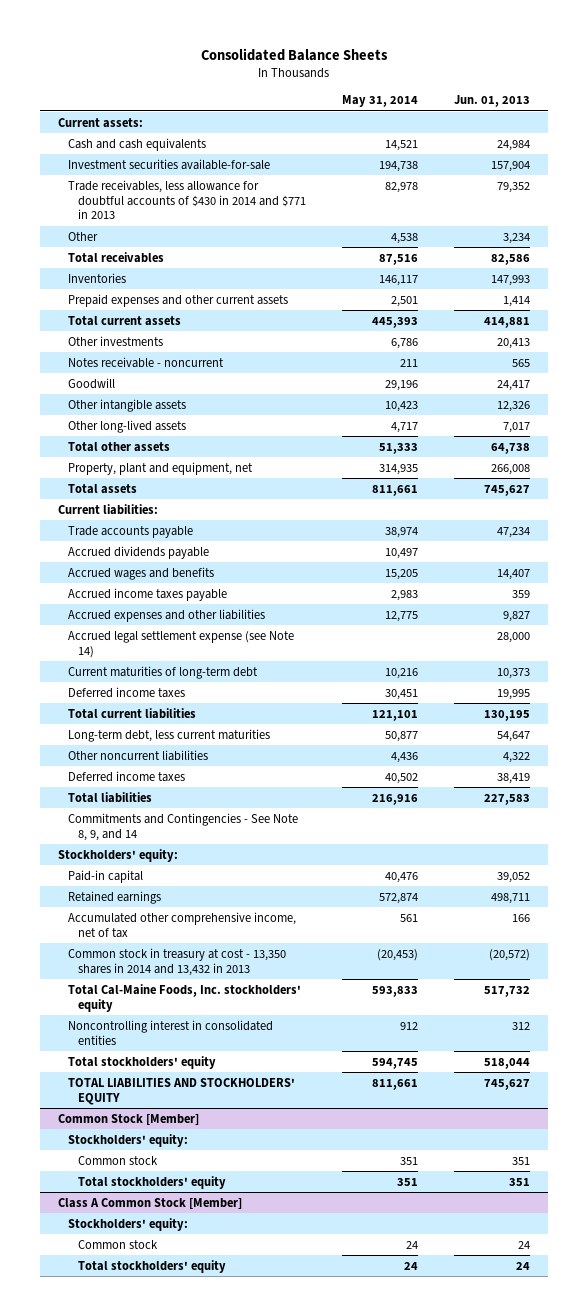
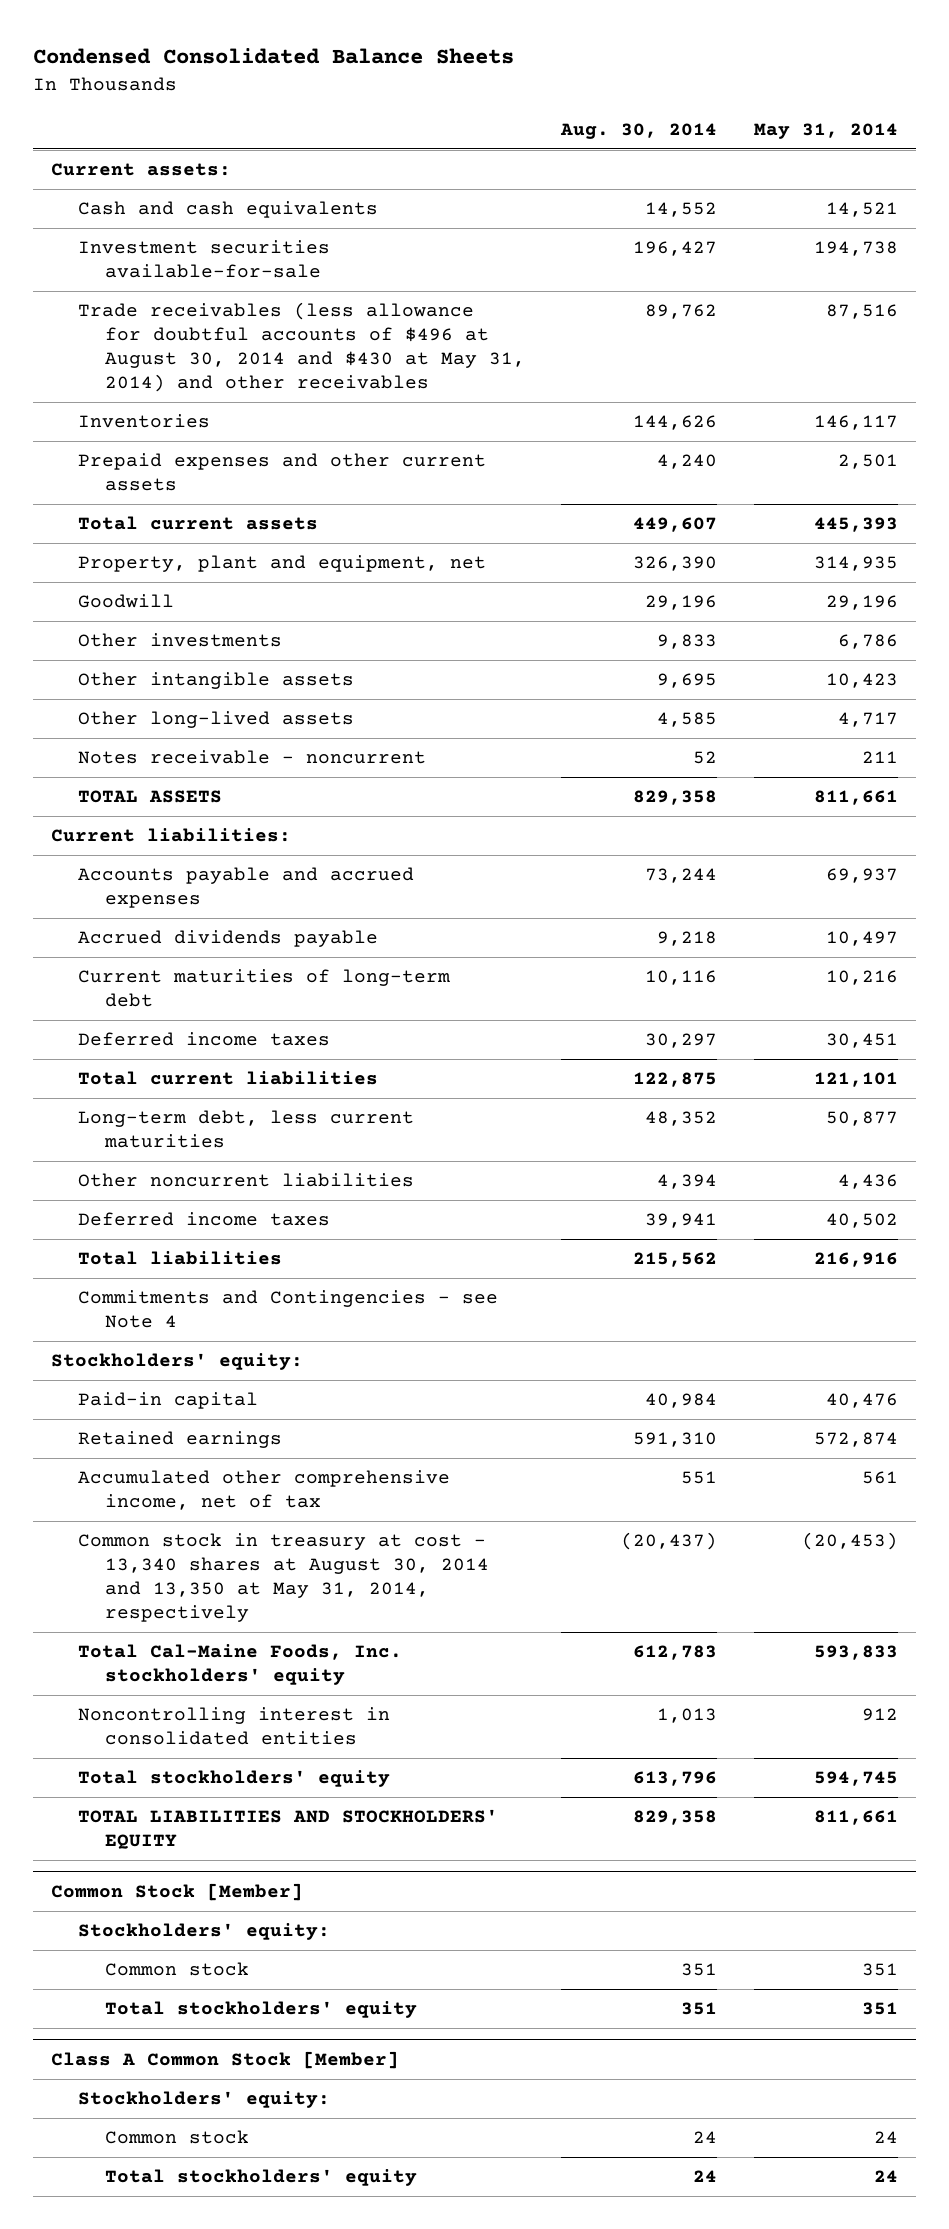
- Consolidated Balance Sheets
+ Condensed Consolidated Balance Sheets
- | May 31, 2014 | Jun. 01, 2013
+ | Aug. 30, 2014 | May 31, 2014
- Trade receivables, less allowance for doubtful accounts of $430 in 2014 and $771 in 2013 | 82,978 | 79,352
- Other | 4,538 | 3,234
- Total receivables | 87,516 | 82,586
+ Trade receivables (less allowance for doubtful accounts of $496 at August 30, 2014 and $430 at May 31, 2014) and other receivables | 89,762 | 87,516
moved up: Property, plant and equipment, net | 326,390 | 314,935
moved down: Other investments | 9,833 | 6,786
- Total other assets | 51,333 | 64,738
- Total assets | 811,661 | 745,627
moved down: Notes receivable - noncurrent | 52 | 211
+ TOTAL ASSETS | 829,358 | 811,661
- Trade accounts payable | 38,974 | 47,234
+ Accounts payable and accrued expenses | 73,244 | 69,937
- Accrued wages and benefits | 15,205 | 14,407
- Accrued income taxes payable | 2,983 | 359
- Accrued expenses and other liabilities | 12,775 | 9,827
- Accrued legal settlement expense (see Note 14) | | 28,000
- Commitments and Contingencies - See Note 8, 9, and 14
+ Commitments and Contingencies - see Note 4
- Common stock in treasury at cost - 13,350 shares in 2014 and 13,432 in 2013 | (20,453) | (20,572)
+ Common stock in treasury at cost - 13,340 shares at August 30, 2014 and 13,350 at May 31, 2014, respectively | (20,437) | (20,453)

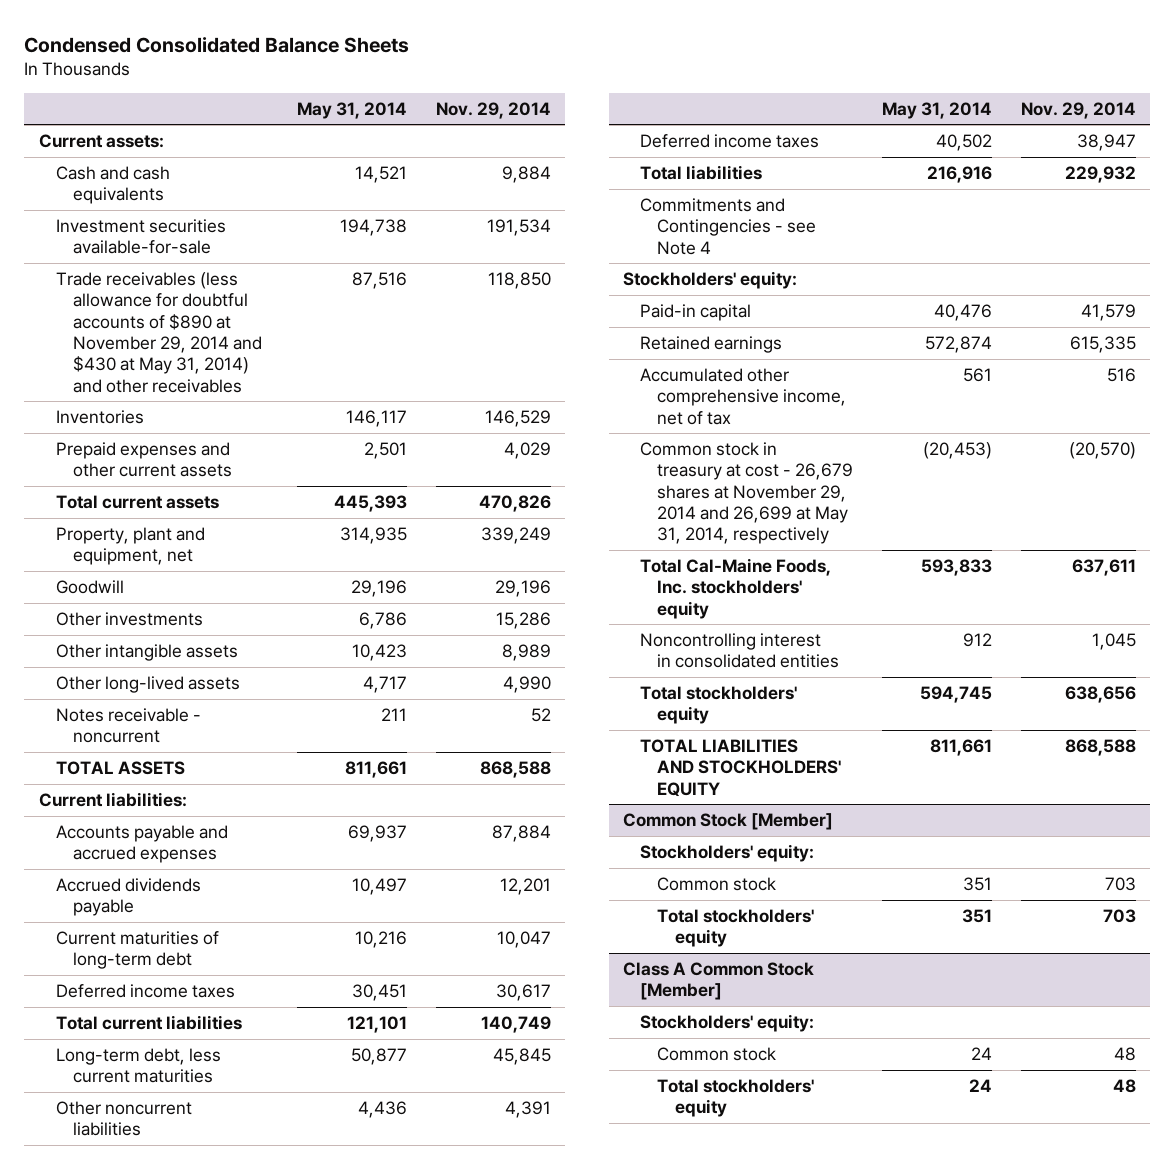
- | Aug. 30, 2014 | May 31, 2014
+ | May 31, 2014 | Nov. 29, 2014
- Trade receivables (less allowance for doubtful accounts of $496 at August 30, 2014 and $430 at May 31, 2014) and other receivables | 89,762 | 87,516
+ Trade receivables (less allowance for doubtful accounts of $890 at November 29, 2014 and $430 at May 31, 2014) and other receivables | 87,516 | 118,850
- Common stock in treasury at cost - 13,340 shares at August 30, 2014 and 13,350 at May 31, 2014, respectively | (20,437) | (20,453)
+ Common stock in treasury at cost - 26,679 shares at November 29, 2014 and 26,699 at May 31, 2014, respectively | (20,453) | (20,570)

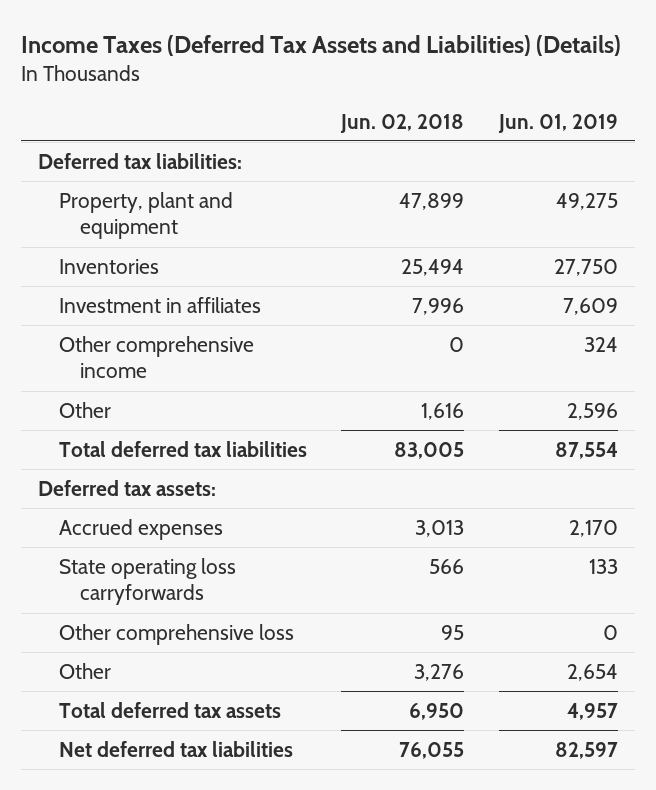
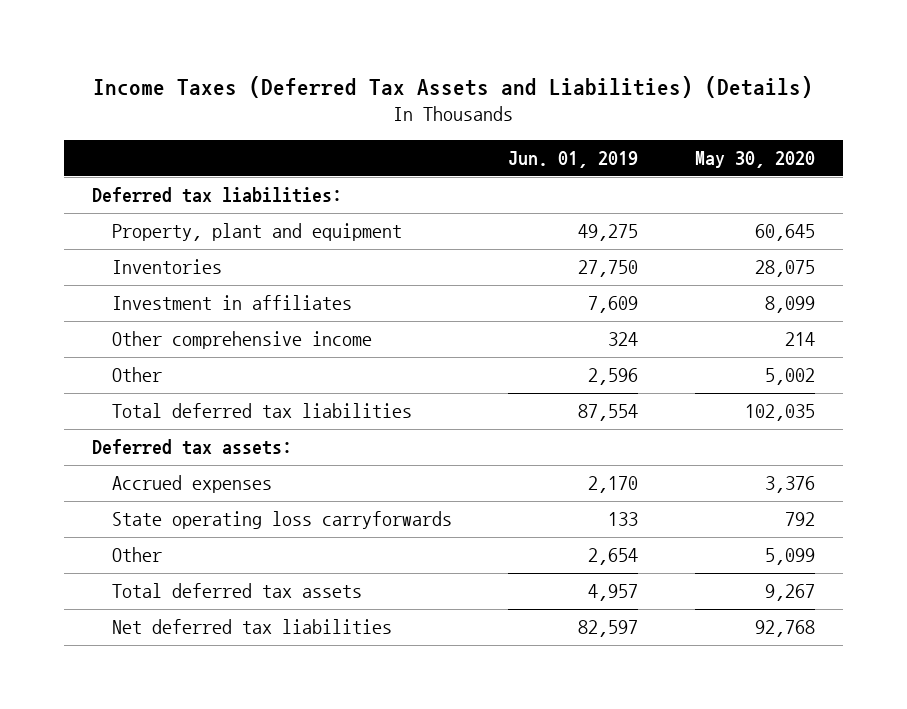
- | Jun. 02, 2018 | Jun. 01, 2019
+ | Jun. 01, 2019 | May 30, 2020
- Other comprehensive loss | 95 | 0

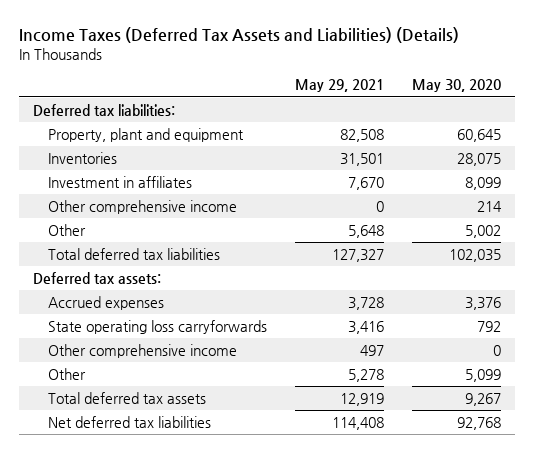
- | Jun. 01, 2019 | May 30, 2020
+ | May 29, 2021 | May 30, 2020
+ Other comprehensive income | 497 | 0

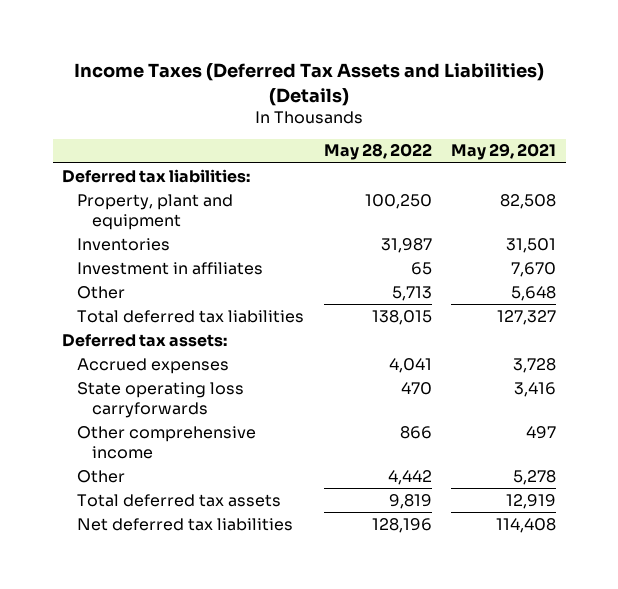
- | May 29, 2021 | May 30, 2020
+ | May 28, 2022 | May 29, 2021
- Other comprehensive income | 0 | 214

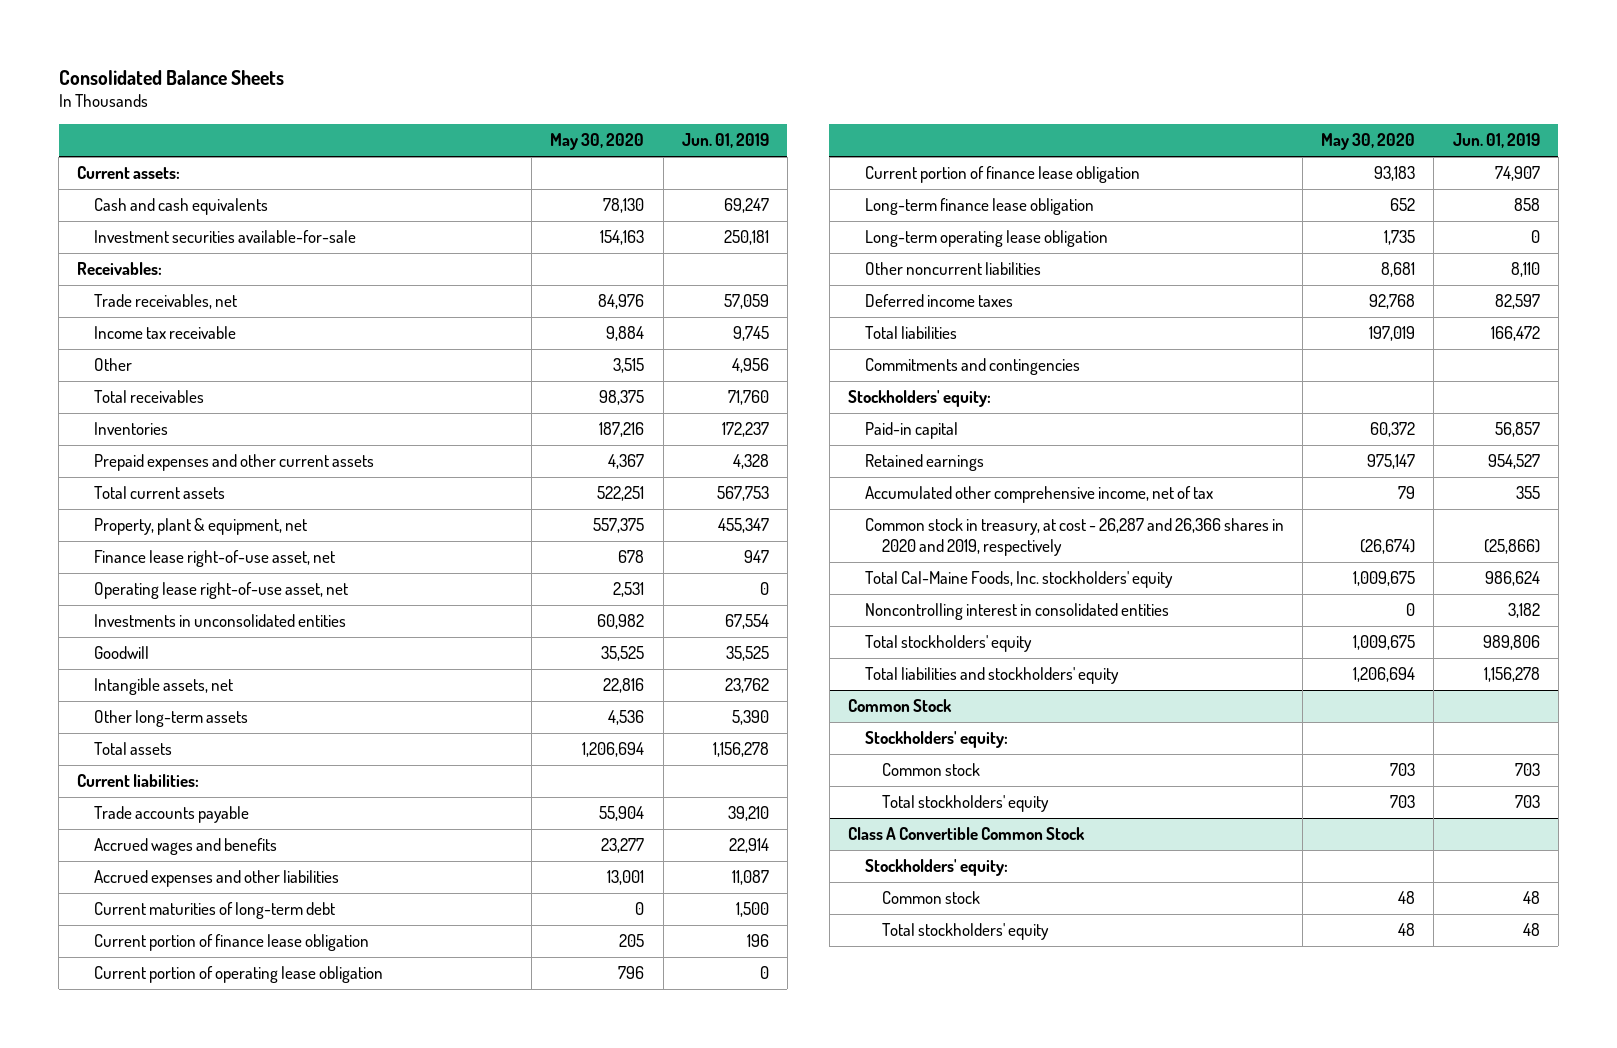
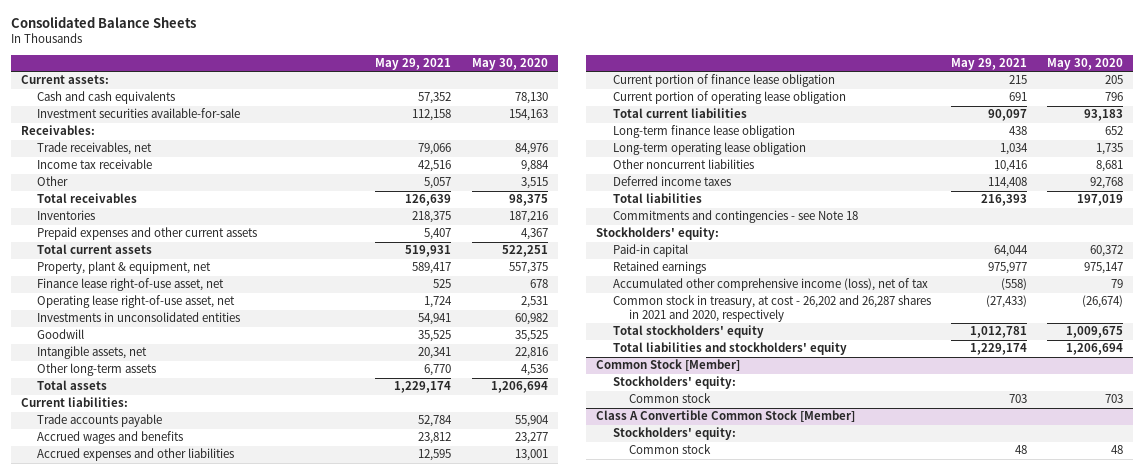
- | May 30, 2020 | Jun. 01, 2019
+ | May 29, 2021 | May 30, 2020
- Current maturities of long-term debt | 0 | 1,500
- Current portion of finance lease obligation | 93,183 | 74,907
+ Total current liabilities | 90,097 | 93,183
- Commitments and contingencies
+ Commitments and contingencies - see Note 18
- Accumulated other comprehensive income, net of tax | 79 | 355
- Common stock in treasury, at cost - 26,287 and 26,366 shares in 2020 and 2019, respectively | (26,674) | (25,866)
- Total Cal-Maine Foods, Inc. stockholders' equity | 1,009,675 | 986,624
- Noncontrolling interest in consolidated entities | 0 | 3,182
+ Accumulated other comprehensive income (loss), net of tax | (558) | 79
+ Common stock in treasury, at cost - 26,202 and 26,287 shares in 2021 and 2020, respectively | (27,433) | (26,674)
- Common Stock
+ Common Stock [Member]
- Total stockholders' equity | 703 | 703
- Class A Convertible Common Stock
+ Class A Convertible Common Stock [Member]
- Total stockholders' equity | 48 | 48

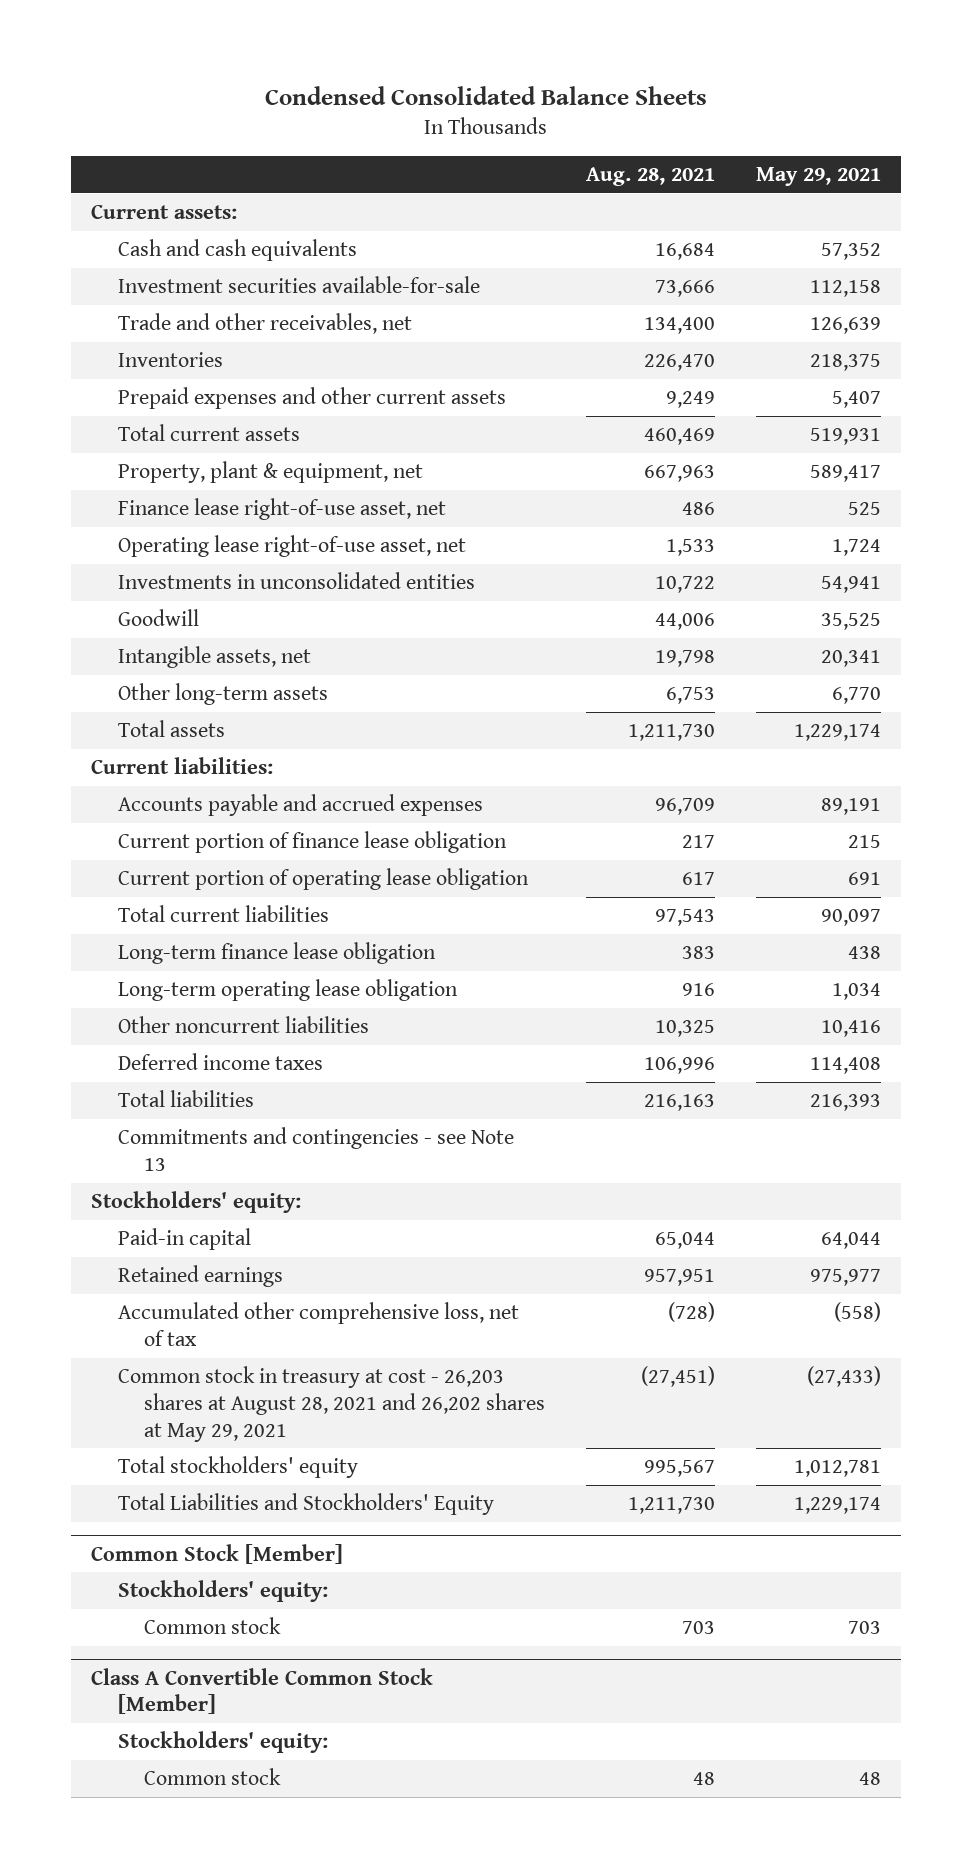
- Consolidated Balance Sheets
+ Condensed Consolidated Balance Sheets
- | May 29, 2021 | May 30, 2020
+ | Aug. 28, 2021 | May 29, 2021
- Receivables:
- Trade receivables, net | 79,066 | 84,976
- Income tax receivable | 42,516 | 9,884
- Other | 5,057 | 3,515
- Total receivables | 126,639 | 98,375
+ Trade and other receivables, net | 134,400 | 126,639
- Trade accounts payable | 52,784 | 55,904
- Accrued wages and benefits | 23,812 | 23,277
- Accrued expenses and other liabilities | 12,595 | 13,001
+ Accounts payable and accrued expenses | 96,709 | 89,191
- Commitments and contingencies - see Note 18
+ Commitments and contingencies - see Note 13
- Accumulated other comprehensive income (loss), net of tax | (558) | 79
- Common stock in treasury, at cost - 26,202 and 26,287 shares in 2021 and 2020, respectively | (27,433) | (26,674)
+ Accumulated other comprehensive loss, net of tax | (728) | (558)
+ Common stock in treasury at cost - 26,203 shares at August 28, 2021 and 26,202 shares at May 29, 2021 | (27,451) | (27,433)
- Total liabilities and stockholders' equity | 1,229,174 | 1,206,694
+ Total Liabilities and Stockholders' Equity | 1,211,730 | 1,229,174

